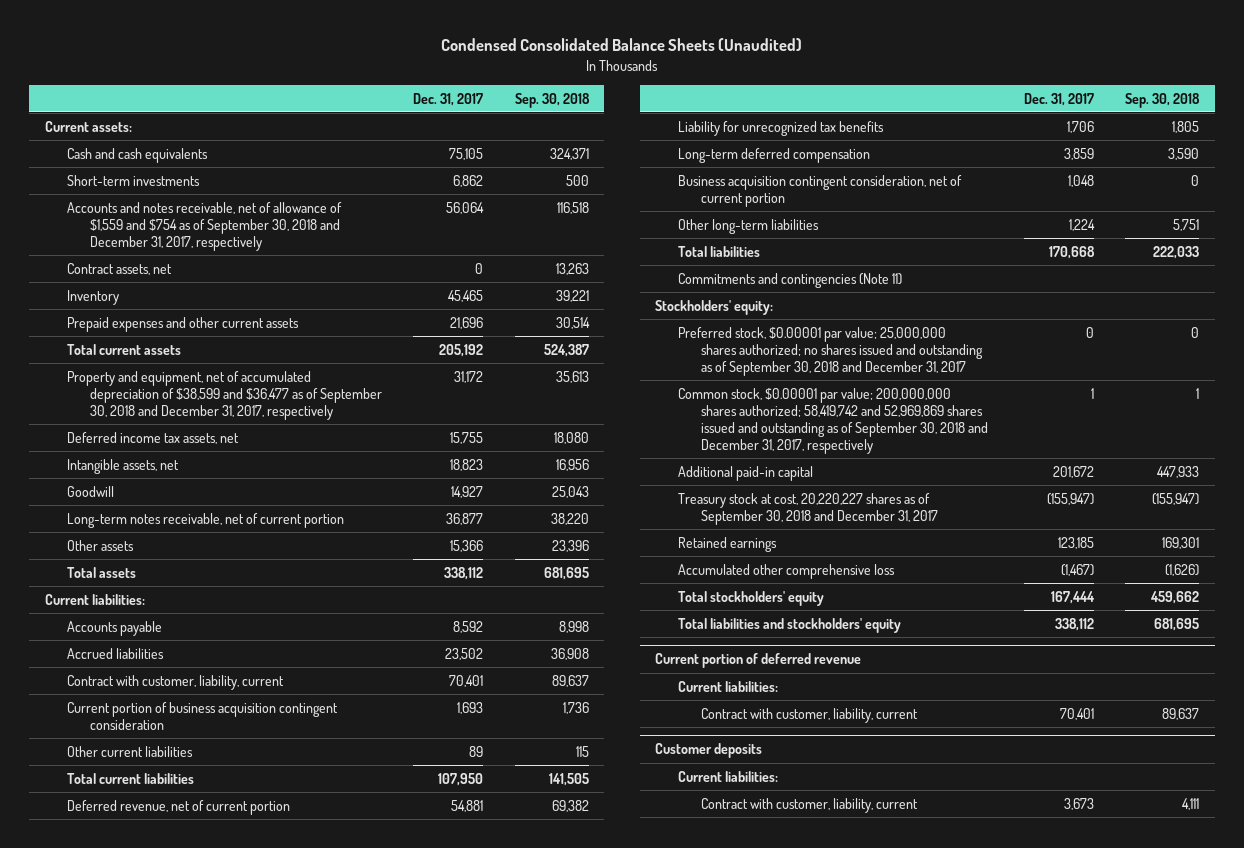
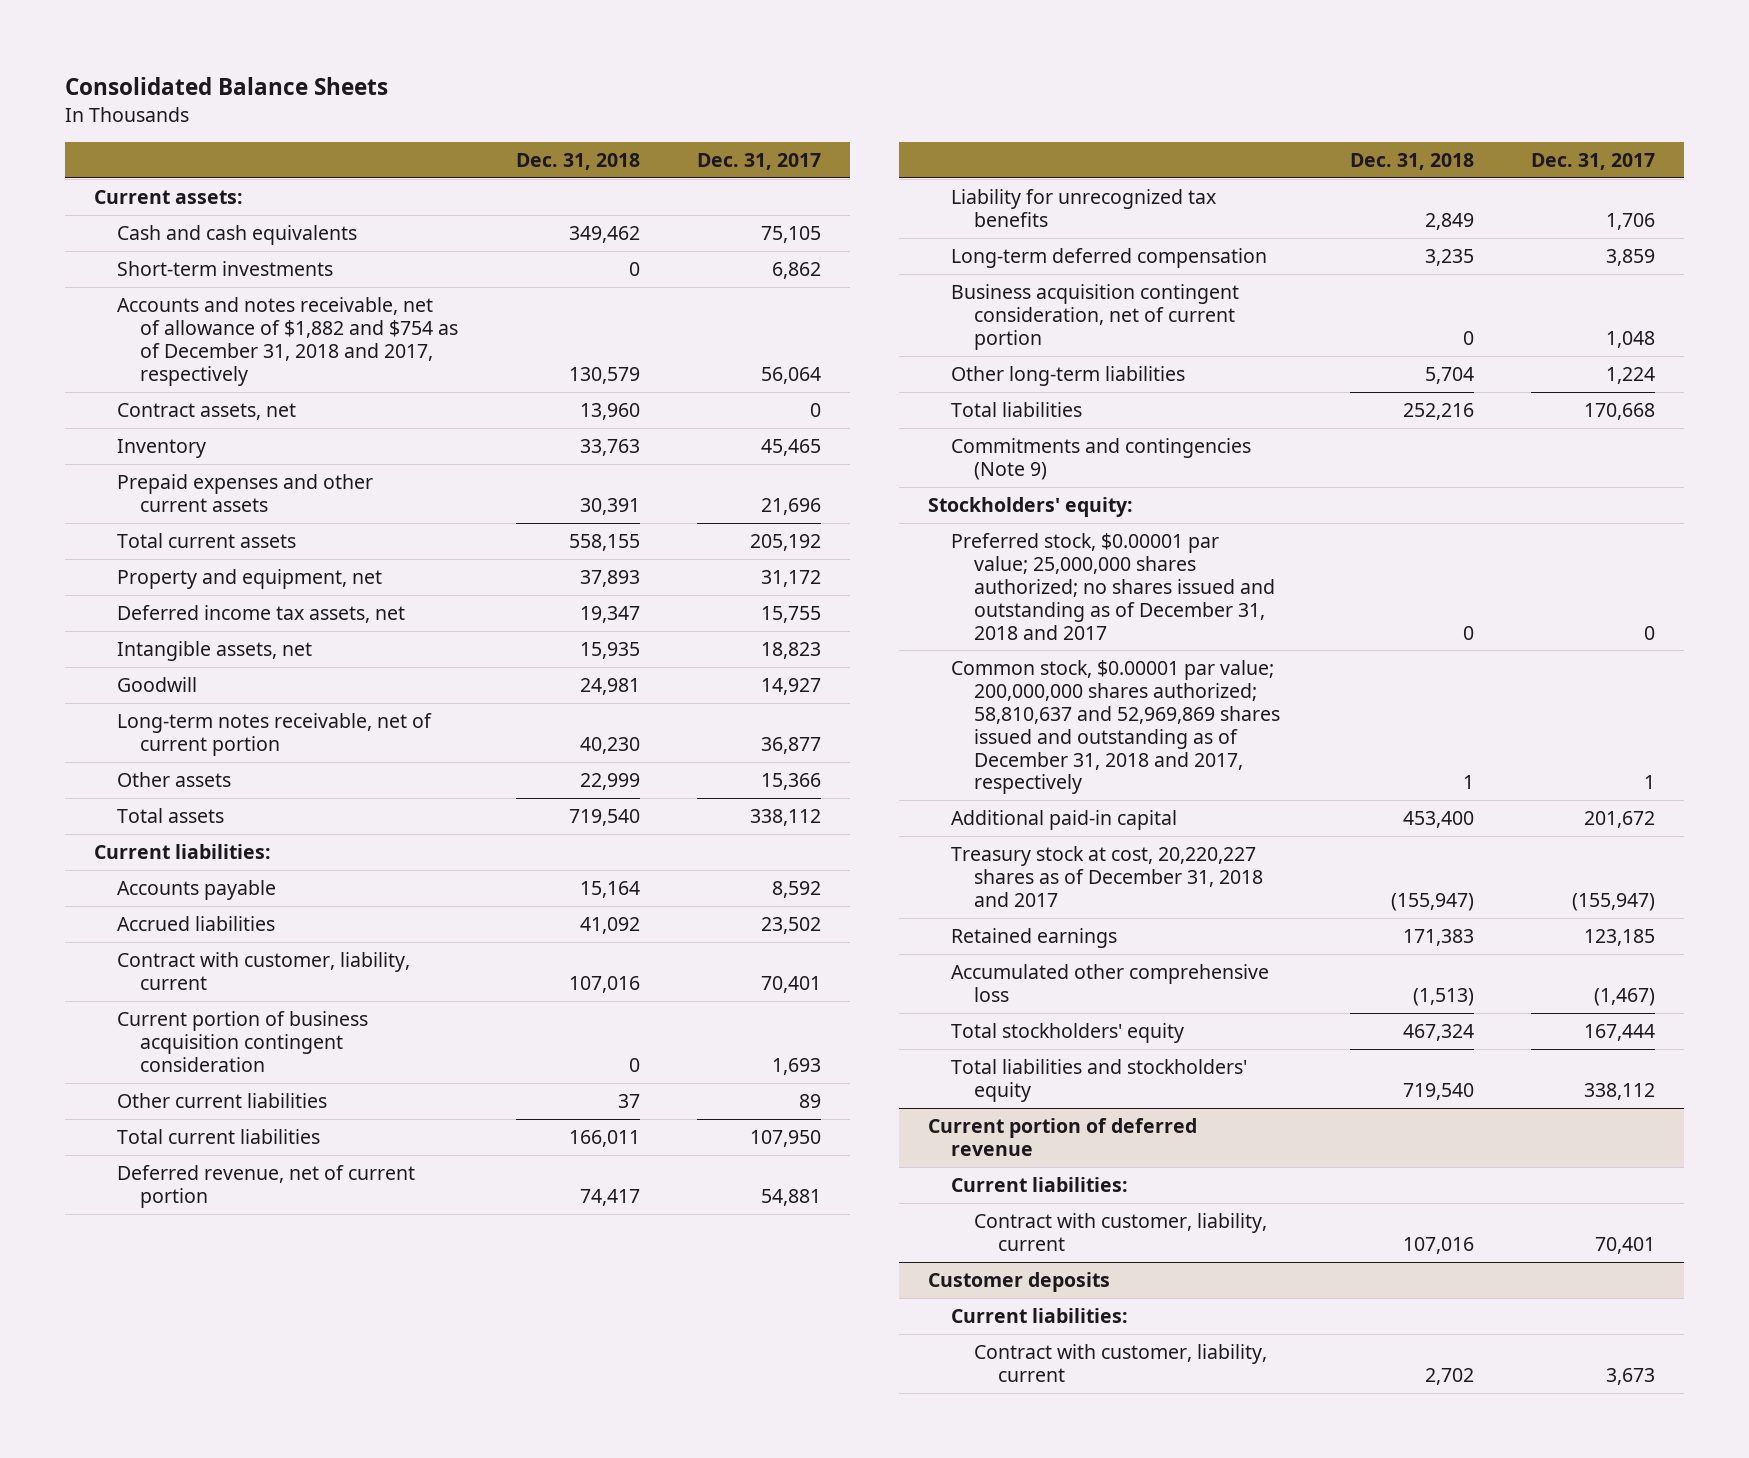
- Condensed Consolidated Balance Sheets (Unaudited)
+ Consolidated Balance Sheets
- | Dec. 31, 2017 | Sep. 30, 2018
+ | Dec. 31, 2018 | Dec. 31, 2017
- Accounts and notes receivable, net of allowance of $1,559 and $754 as of September 30, 2018 and December 31, 2017, respectively | 56,064 | 116,518
+ Accounts and notes receivable, net of allowance of $1,882 and $754 as of December 31, 2018 and 2017, respectively | 130,579 | 56,064
- Property and equipment, net of accumulated depreciation of $38,599 and $36,477 as of September 30, 2018 and December 31, 2017, respectively | 31,172 | 35,613
+ Property and equipment, net | 37,893 | 31,172
- Commitments and contingencies (Note 11)
+ Commitments and contingencies (Note 9)
- Preferred stock, $0.00001 par value; 25,000,000 shares authorized; no shares issued and outstanding as of September 30, 2018 and December 31, 2017 | 0 | 0
- Common stock, $0.00001 par value; 200,000,000 shares authorized; 58,419,742 and 52,969,869 shares issued and outstanding as of September 30, 2018 and December 31, 2017, respectively | 1 | 1
+ Preferred stock, $0.00001 par value; 25,000,000 shares authorized; no shares issued and outstanding as of December 31, 2018 and 2017 | 0 | 0
+ Common stock, $0.00001 par value; 200,000,000 shares authorized; 58,810,637 and 52,969,869 shares issued and outstanding as of December 31, 2018 and 2017, respectively | 1 | 1
- Treasury stock at cost, 20,220,227 shares as of September 30, 2018 and December 31, 2017 | (155,947) | (155,947)
+ Treasury stock at cost, 20,220,227 shares as of December 31, 2018 and 2017 | (155,947) | (155,947)

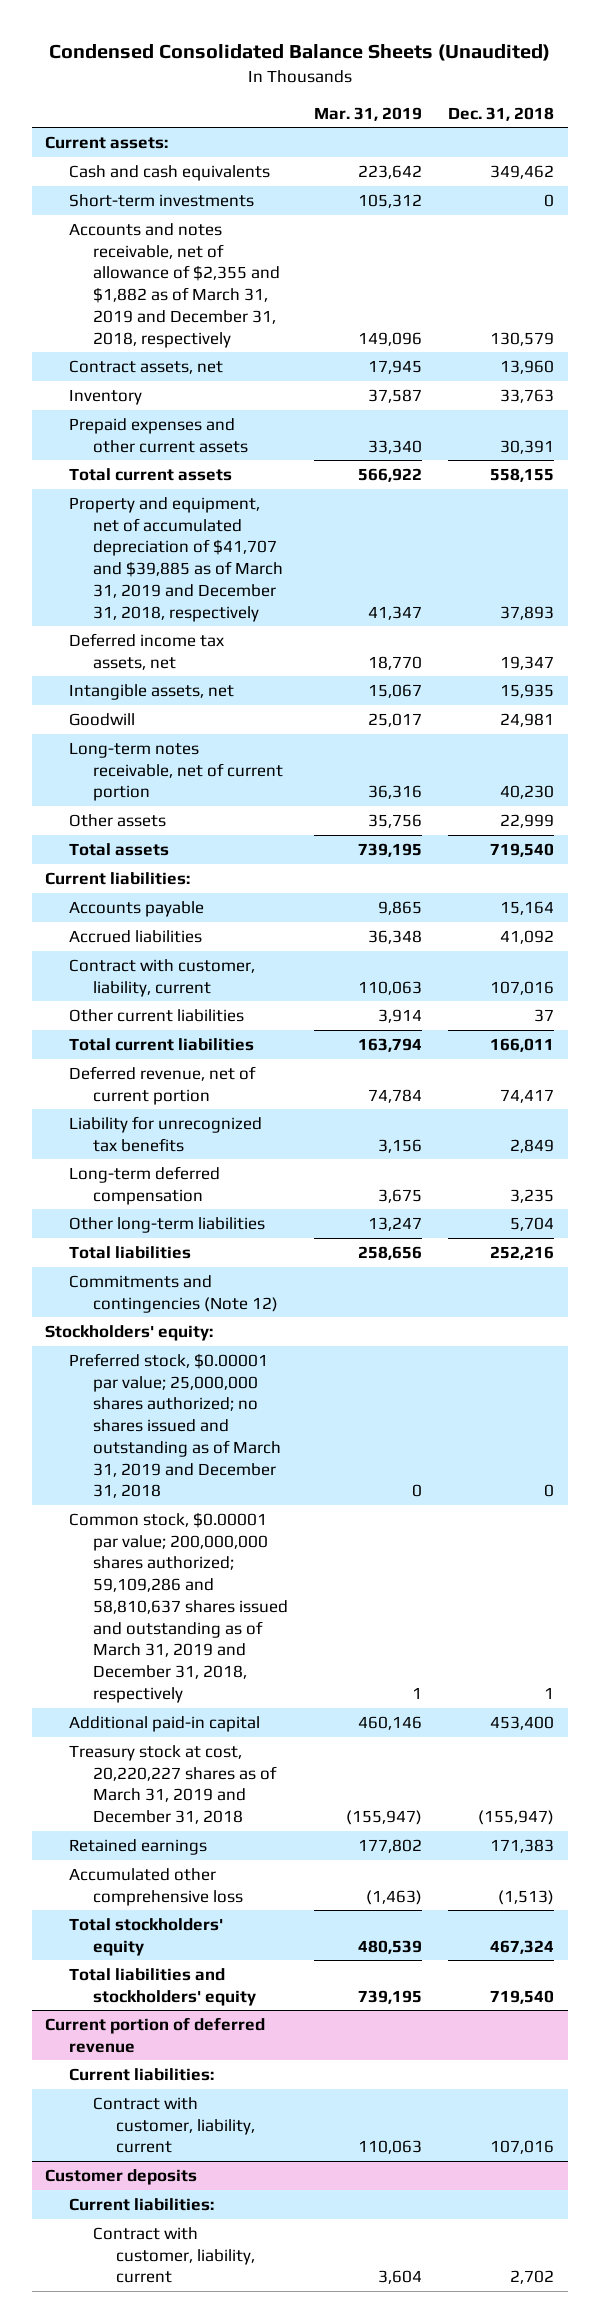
- Consolidated Balance Sheets
+ Condensed Consolidated Balance Sheets (Unaudited)
- | Dec. 31, 2018 | Dec. 31, 2017
+ | Mar. 31, 2019 | Dec. 31, 2018
- Accounts and notes receivable, net of allowance of $1,882 and $754 as of December 31, 2018 and 2017, respectively | 130,579 | 56,064
+ Accounts and notes receivable, net of allowance of $2,355 and $1,882 as of March 31, 2019 and December 31, 2018, respectively | 149,096 | 130,579
- Property and equipment, net | 37,893 | 31,172
+ Property and equipment, net of accumulated depreciation of $41,707 and $39,885 as of March 31, 2019 and December 31, 2018, respectively | 41,347 | 37,893
- Current portion of business acquisition contingent consideration | 0 | 1,693
- Business acquisition contingent consideration, net of current portion | 0 | 1,048
- Commitments and contingencies (Note 9)
+ Commitments and contingencies (Note 12)
- Preferred stock, $0.00001 par value; 25,000,000 shares authorized; no shares issued and outstanding as of December 31, 2018 and 2017 | 0 | 0
- Common stock, $0.00001 par value; 200,000,000 shares authorized; 58,810,637 and 52,969,869 shares issued and outstanding as of December 31, 2018 and 2017, respectively | 1 | 1
+ Preferred stock, $0.00001 par value; 25,000,000 shares authorized; no shares issued and outstanding as of March 31, 2019 and December 31, 2018 | 0 | 0
+ Common stock, $0.00001 par value; 200,000,000 shares authorized; 59,109,286 and 58,810,637 shares issued and outstanding as of March 31, 2019 and December 31, 2018, respectively | 1 | 1
- Treasury stock at cost, 20,220,227 shares as of December 31, 2018 and 2017 | (155,947) | (155,947)
+ Treasury stock at cost, 20,220,227 shares as of March 31, 2019 and December 31, 2018 | (155,947) | (155,947)

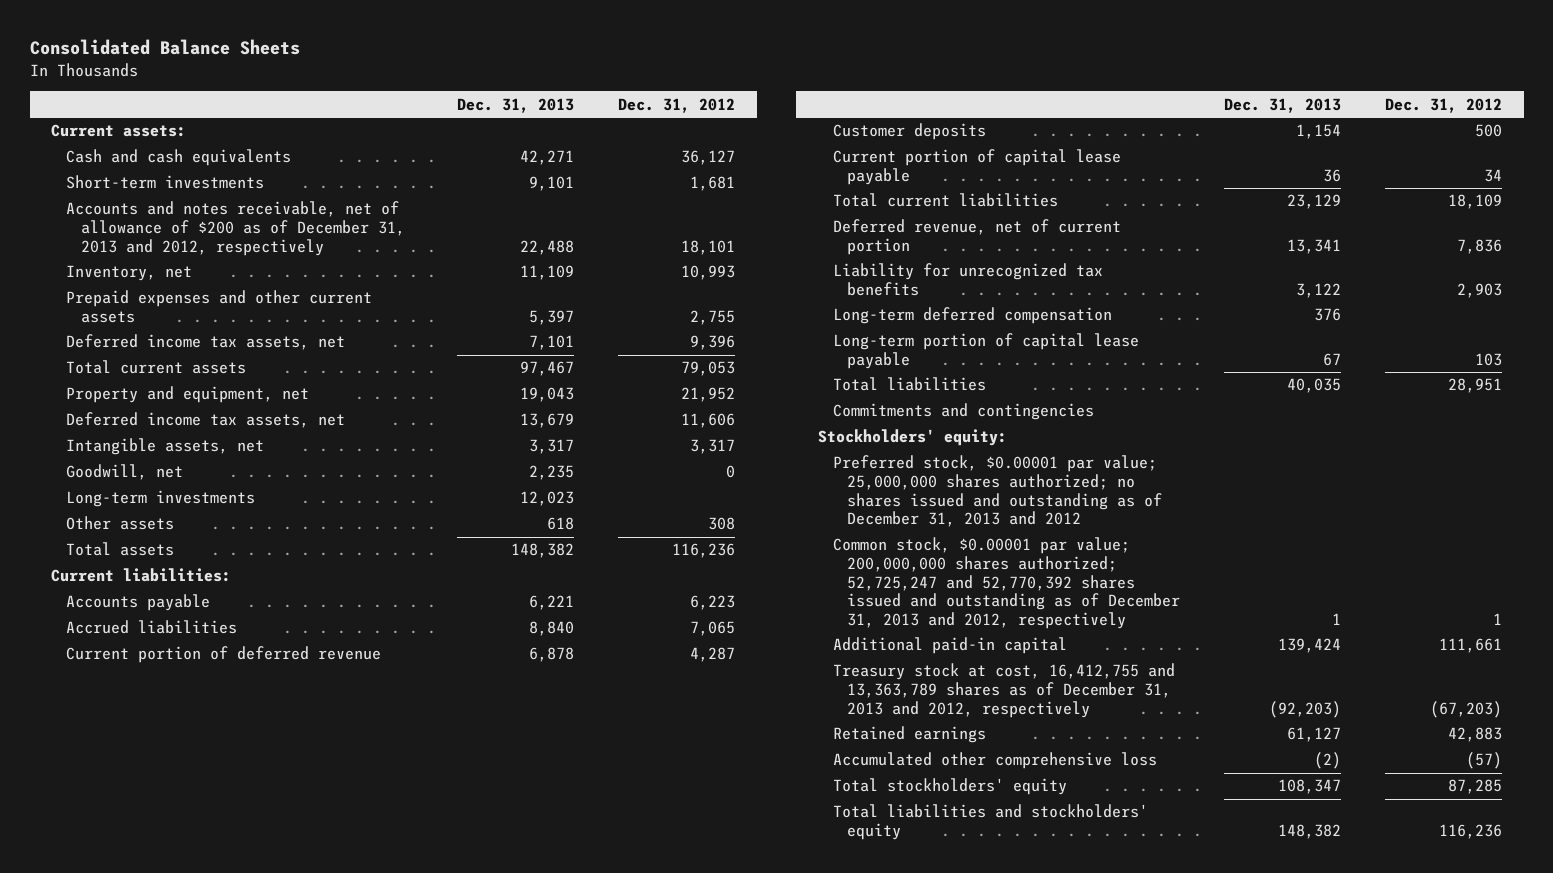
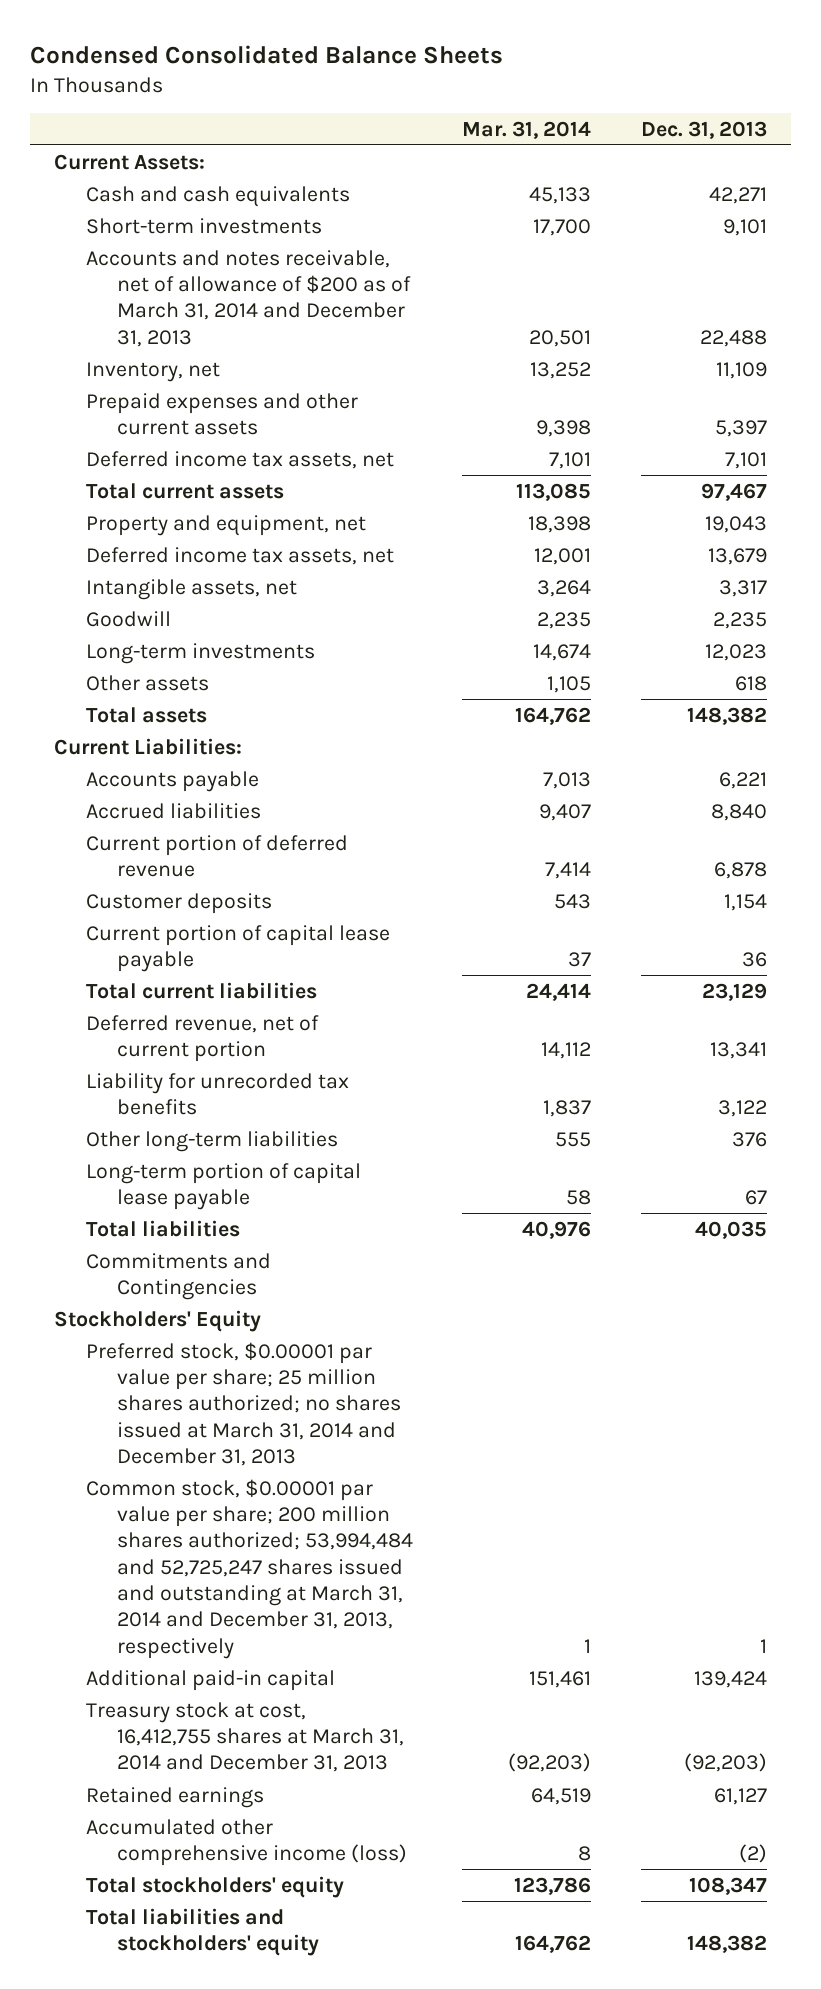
- Consolidated Balance Sheets
+ Condensed Consolidated Balance Sheets
- | Dec. 31, 2013 | Dec. 31, 2012
+ | Mar. 31, 2014 | Dec. 31, 2013
- Current assets:
+ Current Assets:
- Accounts and notes receivable, net of allowance of $200 as of December 31, 2013 and 2012, respectively | 22,488 | 18,101
+ Accounts and notes receivable, net of allowance of $200 as of March 31, 2014 and December 31, 2013 | 20,501 | 22,488
- Goodwill, net | 2,235 | 0
+ Goodwill | 2,235 | 2,235
- Current liabilities:
+ Current Liabilities:
- Liability for unrecognized tax benefits | 3,122 | 2,903
- Long-term deferred compensation | 376 |
+ Liability for unrecorded tax benefits | 1,837 | 3,122
+ Other long-term liabilities | 555 | 376
- Commitments and contingencies
- Stockholders' equity:
- Preferred stock, $0.00001 par value; 25,000,000 shares authorized; no shares issued and outstanding as of December 31, 2013 and 2012
- Common stock, $0.00001 par value; 200,000,000 shares authorized; 52,725,247 and 52,770,392 shares issued and outstanding as of December 31, 2013 and 2012, respectively | 1 | 1
+ Commitments and Contingencies
+ Stockholders' Equity
+ Preferred stock, $0.00001 par value per share; 25 million shares authorized; no shares issued at March 31, 2014 and December 31, 2013
+ Common stock, $0.00001 par value per share; 200 million shares authorized; 53,994,484 and 52,725,247 shares issued and outstanding at March 31, 2014 and December 31, 2013, respectively | 1 | 1
- Treasury stock at cost, 16,412,755 and 13,363,789 shares as of December 31, 2013 and 2012, respectively | (92,203) | (67,203)
+ Treasury stock at cost, 16,412,755 shares at March 31, 2014 and December 31, 2013 | (92,203) | (92,203)
- Accumulated other comprehensive loss | (2) | (57)
+ Accumulated other comprehensive income (loss) | 8 | (2)

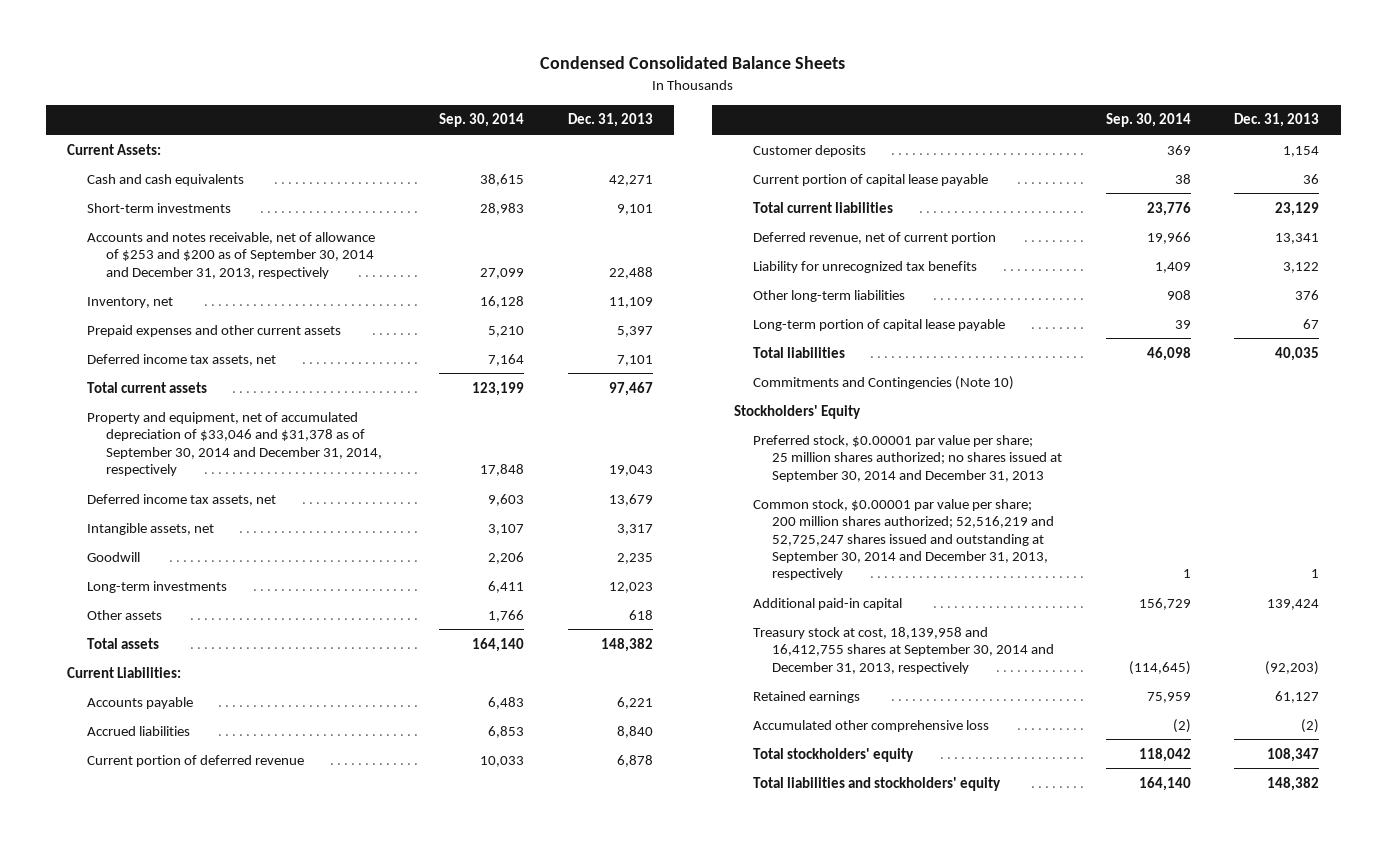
- | Mar. 31, 2014 | Dec. 31, 2013
+ | Sep. 30, 2014 | Dec. 31, 2013
- Accounts and notes receivable, net of allowance of $200 as of March 31, 2014 and December 31, 2013 | 20,501 | 22,488
+ Accounts and notes receivable, net of allowance of $253 and $200 as of September 30, 2014 and December 31, 2013, respectively | 27,099 | 22,488
- Property and equipment, net | 18,398 | 19,043
+ Property and equipment, net of accumulated depreciation of $33,046 and $31,378 as of September 30, 2014 and December 31, 2014, respectively | 17,848 | 19,043
- Liability for unrecorded tax benefits | 1,837 | 3,122
+ Liability for unrecognized tax benefits | 1,409 | 3,122
- Commitments and Contingencies
+ Commitments and Contingencies (Note 10)
- Preferred stock, $0.00001 par value per share; 25 million shares authorized; no shares issued at March 31, 2014 and December 31, 2013
- Common stock, $0.00001 par value per share; 200 million shares authorized; 53,994,484 and 52,725,247 shares issued and outstanding at March 31, 2014 and December 31, 2013, respectively | 1 | 1
+ Preferred stock, $0.00001 par value per share; 25 million shares authorized; no shares issued at September 30, 2014 and December 31, 2013
+ Common stock, $0.00001 par value per share; 200 million shares authorized; 52,516,219 and 52,725,247 shares issued and outstanding at September 30, 2014 and December 31, 2013, respectively | 1 | 1
- Treasury stock at cost, 16,412,755 shares at March 31, 2014 and December 31, 2013 | (92,203) | (92,203)
+ Treasury stock at cost, 18,139,958 and 16,412,755 shares at September 30, 2014 and December 31, 2013, respectively | (114,645) | (92,203)
- Accumulated other comprehensive income (loss) | 8 | (2)
+ Accumulated other comprehensive loss | (2) | (2)

